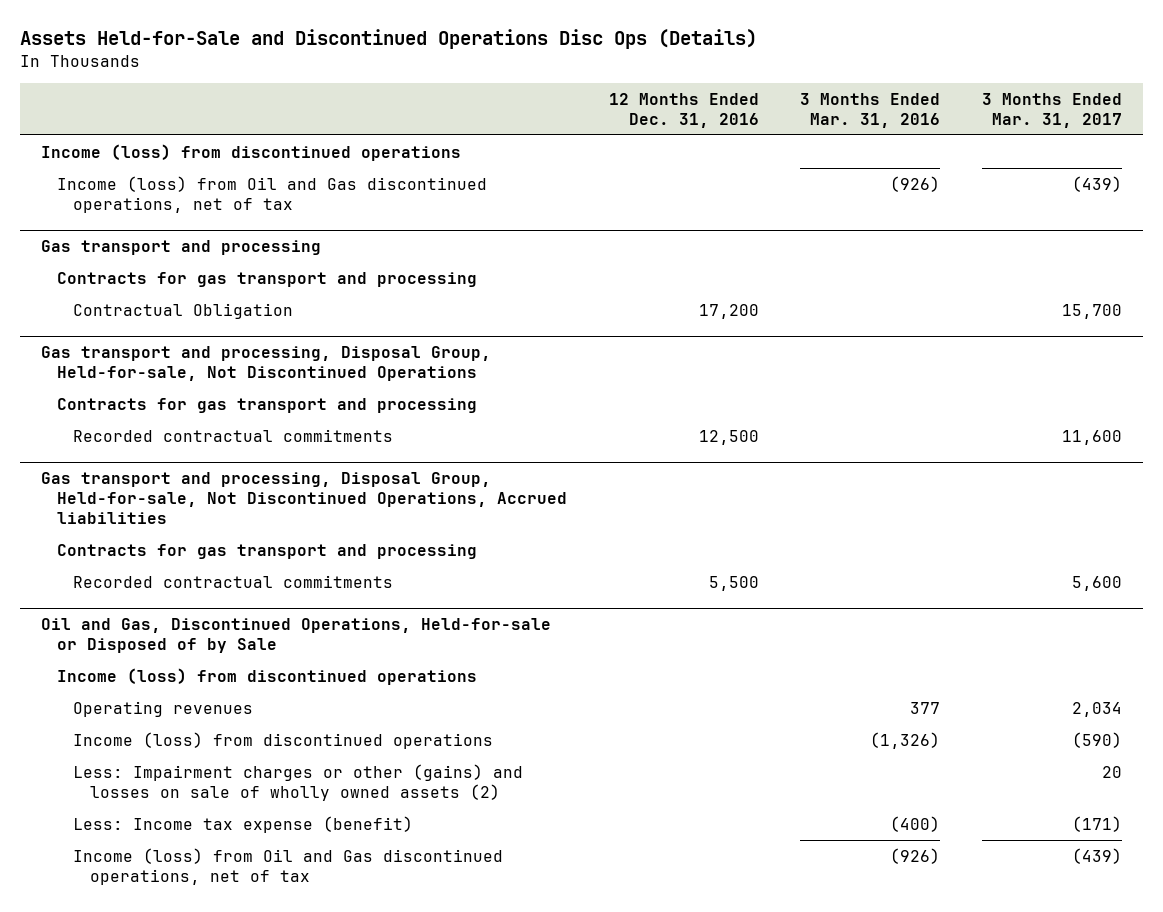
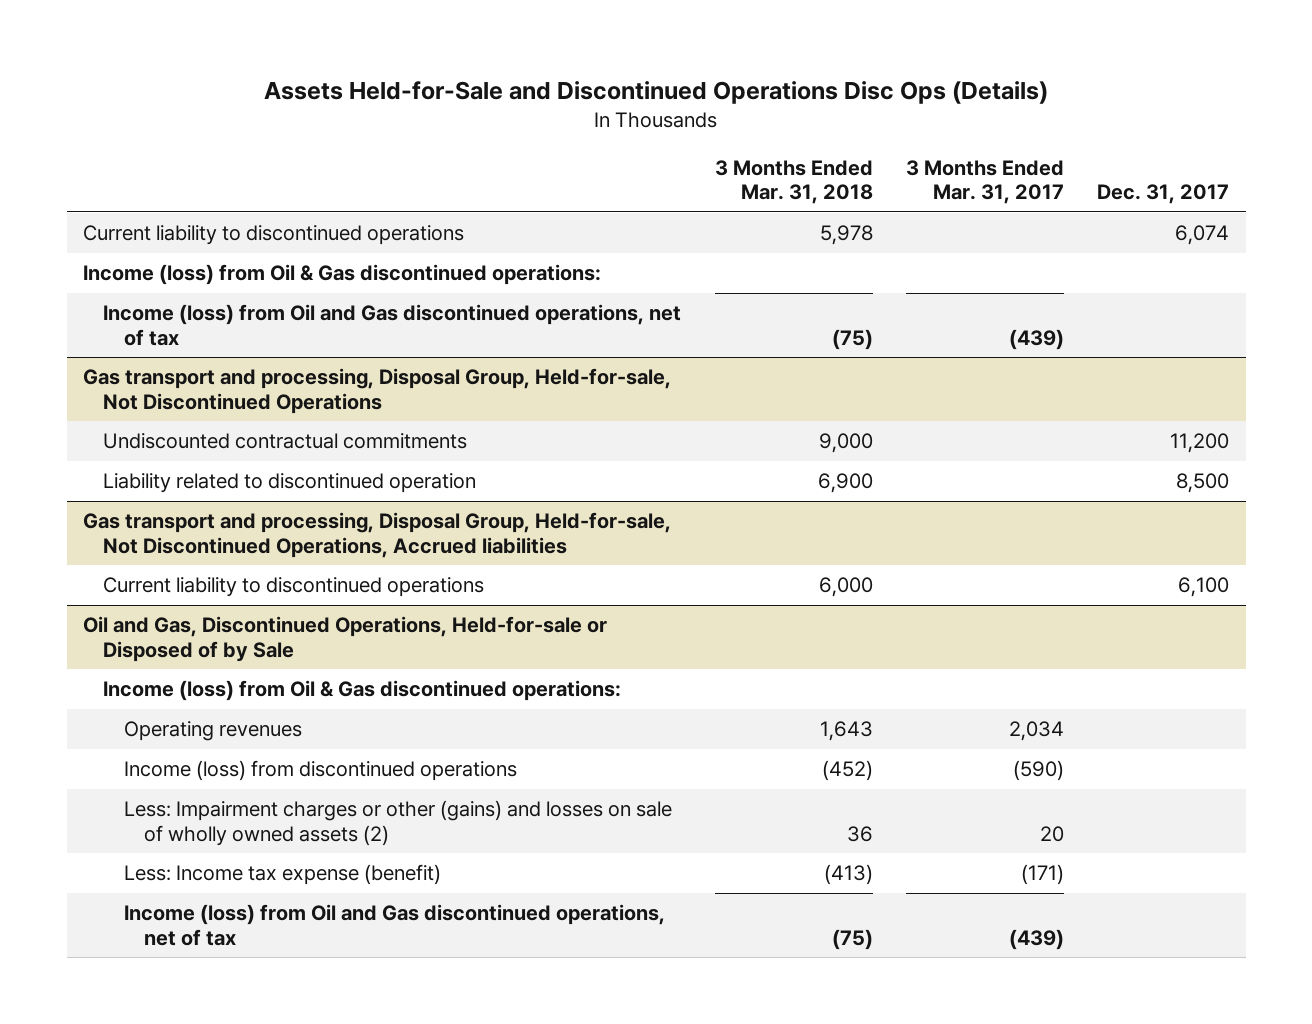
- | 12 Months Ended Dec. 31, 2016 | 3 Months Ended Mar. 31, 2016 | 3 Months Ended Mar. 31, 2017
+ | 3 Months Ended Mar. 31, 2018 | 3 Months Ended Mar. 31, 2017 | Dec. 31, 2017
- Income (loss) from discontinued operations
+ Current liability to discontinued operations | 5,978 | | 6,074
+ Income (loss) from Oil & Gas discontinued operations:
- Gas transport and processing
- Contracts for gas transport and processing
- Contractual Obligation | 17,200 | | 15,700
@ Gas transport and processing, Disposal Group, Held-for-sale, Not Discontinued Operations
- Contracts for gas transport and processing
- Recorded contractual commitments | 12,500 | | 11,600
+ Undiscounted contractual commitments | 9,000 | | 11,200
+ Liability related to discontinued operation | 6,900 | | 8,500
@ Gas transport and processing, Disposal Group, Held-for-sale, Not Discontinued Operations, Accrued liabilities
- Contracts for gas transport and processing
- Recorded contractual commitments | 5,500 | | 5,600
+ Current liability to discontinued operations | 6,000 | | 6,100
@ Oil and Gas, Discontinued Operations, Held-for-sale or Disposed of by Sale
- Income (loss) from discontinued operations
+ Income (loss) from Oil & Gas discontinued operations:

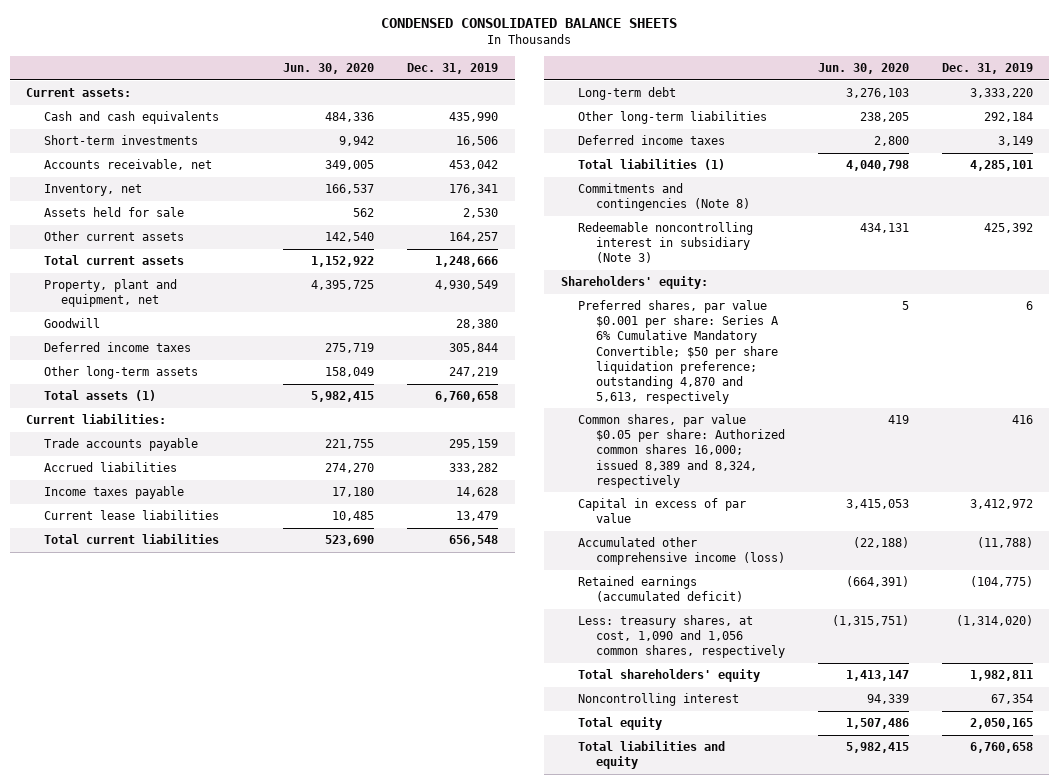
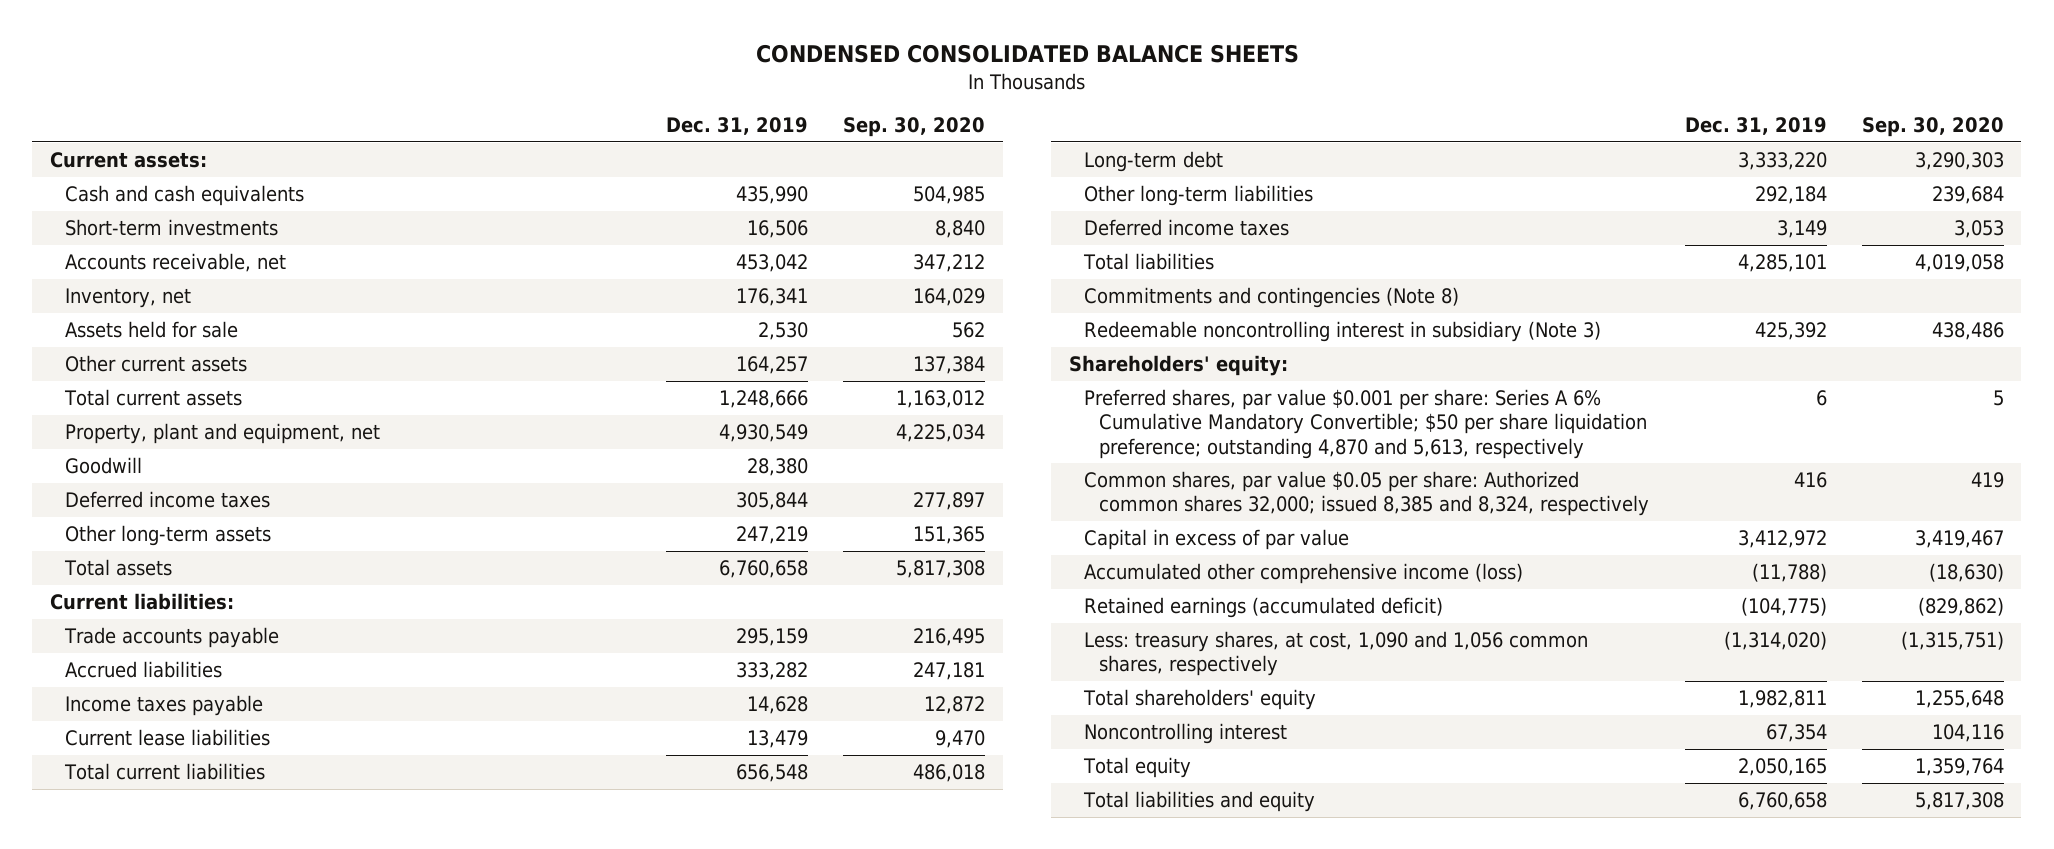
- | Jun. 30, 2020 | Dec. 31, 2019
+ | Dec. 31, 2019 | Sep. 30, 2020
- Total assets (1) | 5,982,415 | 6,760,658
+ Total assets | 6,760,658 | 5,817,308
- Total liabilities (1) | 4,040,798 | 4,285,101
+ Total liabilities | 4,285,101 | 4,019,058
- Common shares, par value $0.05 per share: Authorized common shares 16,000; issued 8,389 and 8,324, respectively | 419 | 416
+ Common shares, par value $0.05 per share: Authorized common shares 32,000; issued 8,385 and 8,324, respectively | 416 | 419

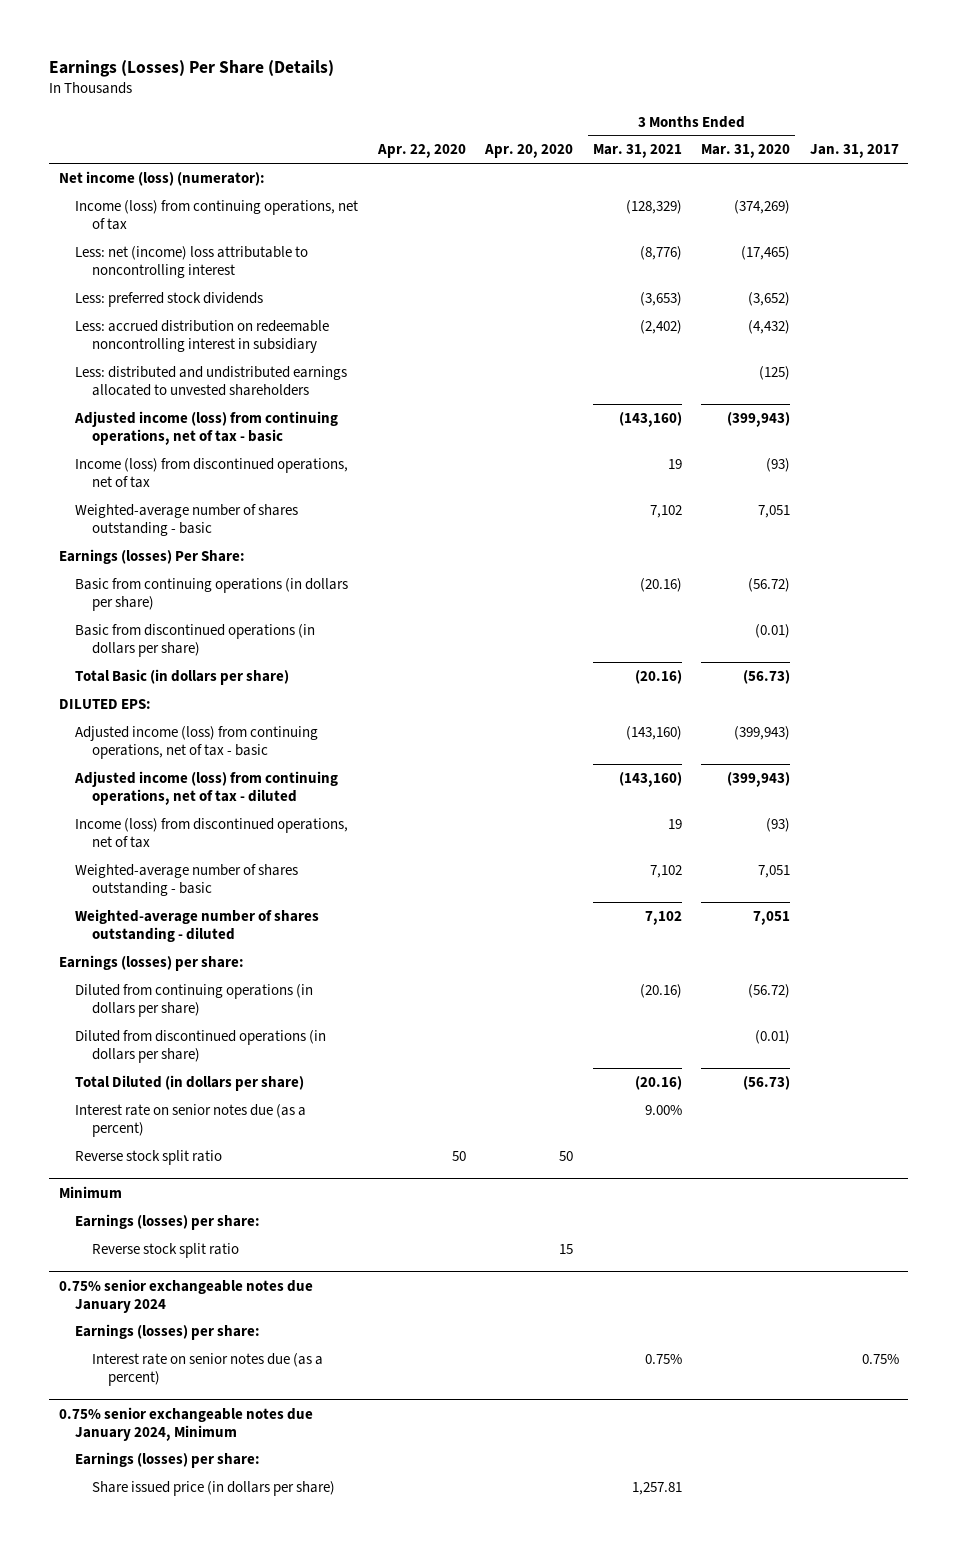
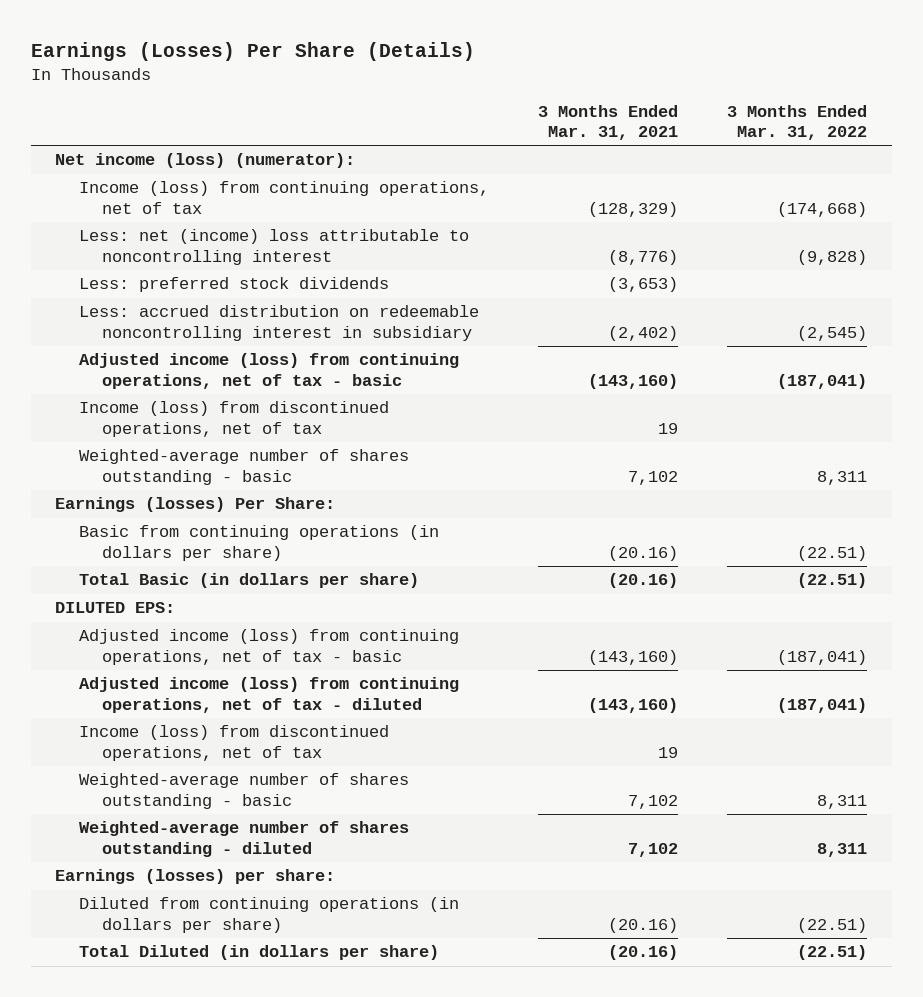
- | Apr. 22, 2020 | Apr. 20, 2020 | 3 Months Ended Mar. 31, 2021 | 3 Months Ended Mar. 31, 2020 | Jan. 31, 2017
+ | 3 Months Ended Mar. 31, 2021 | 3 Months Ended Mar. 31, 2022
- Less: distributed and undistributed earnings allocated to unvested shareholders | | | | (125) |
- Basic from discontinued operations (in dollars per share) | | | | (0.01) |
- Diluted from discontinued operations (in dollars per share) | | | | (0.01) |
- Interest rate on senior notes due (as a percent) | | | 9.00% | |
- Reverse stock split ratio | 50 | 50 | | |
- Minimum
- Earnings (losses) per share:
- Reverse stock split ratio | | 15 | | |
- 0.75% senior exchangeable notes due January 2024
- Earnings (losses) per share:
- Interest rate on senior notes due (as a percent) | | | 0.75% | | 0.75%
- 0.75% senior exchangeable notes due January 2024, Minimum
- Earnings (losses) per share:
- Share issued price (in dollars per share) | | | 1,257.81 | |

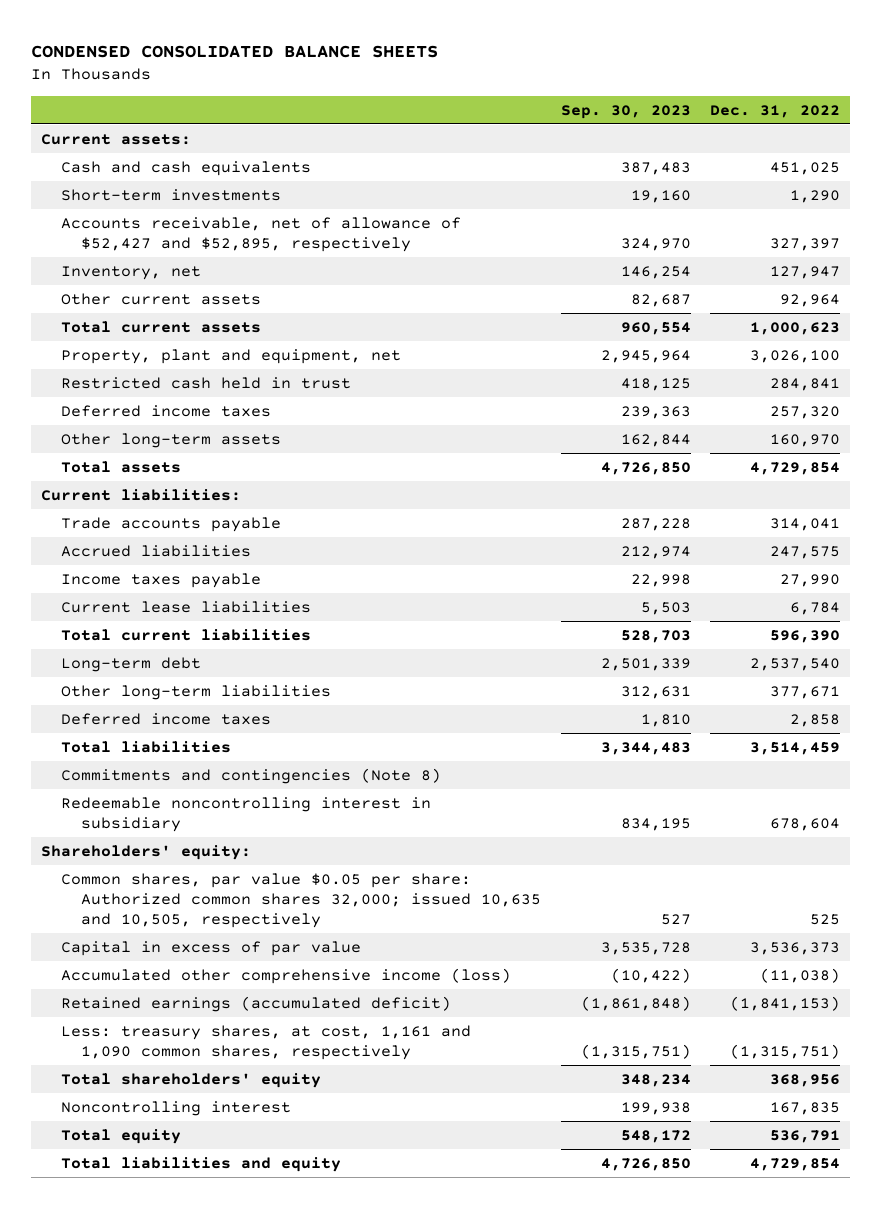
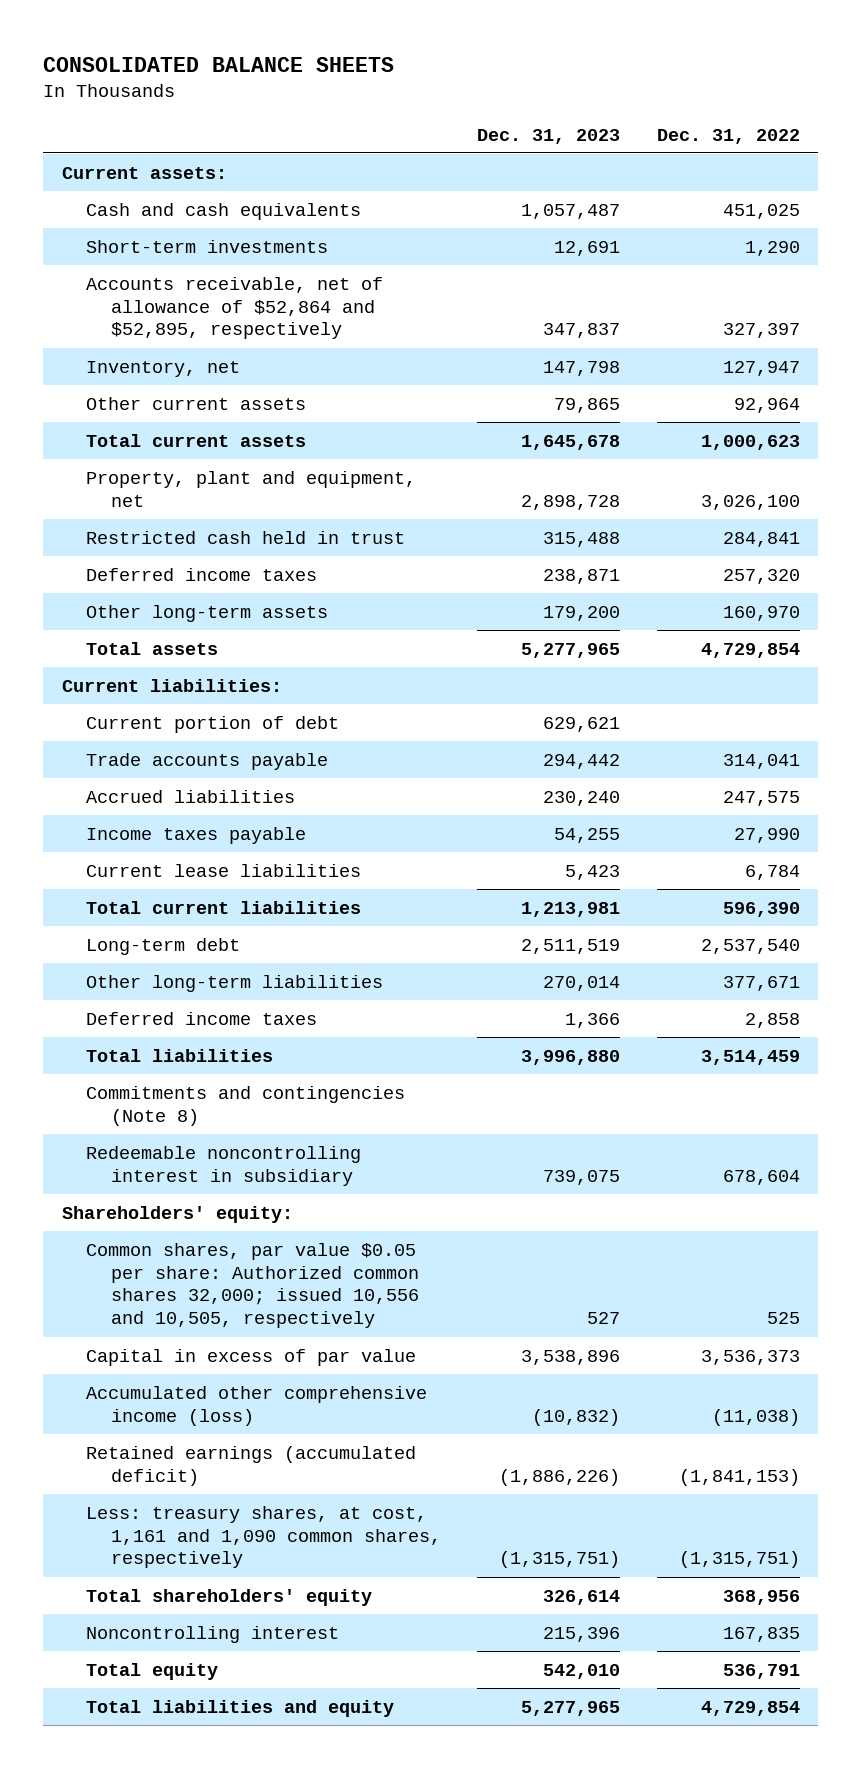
- CONDENSED CONSOLIDATED BALANCE SHEETS
+ CONSOLIDATED BALANCE SHEETS
- | Sep. 30, 2023 | Dec. 31, 2022
+ | Dec. 31, 2023 | Dec. 31, 2022
- Accounts receivable, net of allowance of $52,427 and $52,895, respectively | 324,970 | 327,397
+ Accounts receivable, net of allowance of $52,864 and $52,895, respectively | 347,837 | 327,397
+ Current portion of debt | 629,621 |
- Common shares, par value $0.05 per share: Authorized common shares 32,000; issued 10,635 and 10,505, respectively | 527 | 525
+ Common shares, par value $0.05 per share: Authorized common shares 32,000; issued 10,556 and 10,505, respectively | 527 | 525

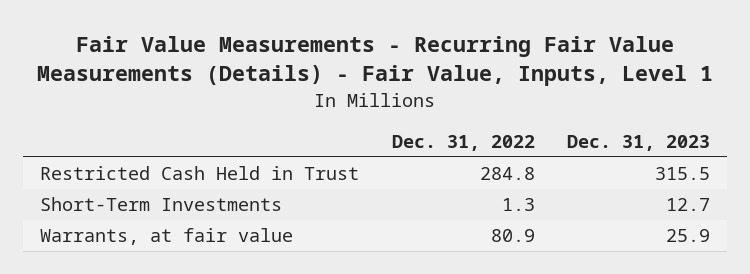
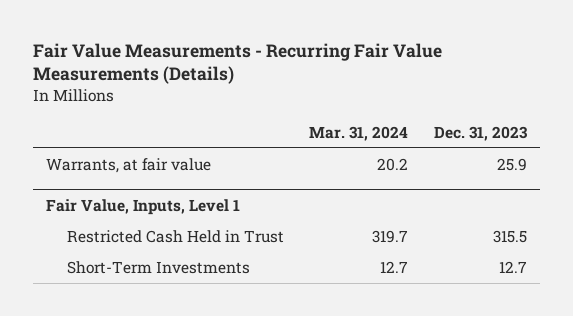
- Fair Value Measurements - Recurring Fair Value Measurements (Details) - Fair Value, Inputs, Level 1
+ Fair Value Measurements - Recurring Fair Value Measurements (Details)
- | Dec. 31, 2022 | Dec. 31, 2023
+ | Mar. 31, 2024 | Dec. 31, 2023
moved up: Warrants, at fair value | 20.2 | 25.9
+ Fair Value, Inputs, Level 1

